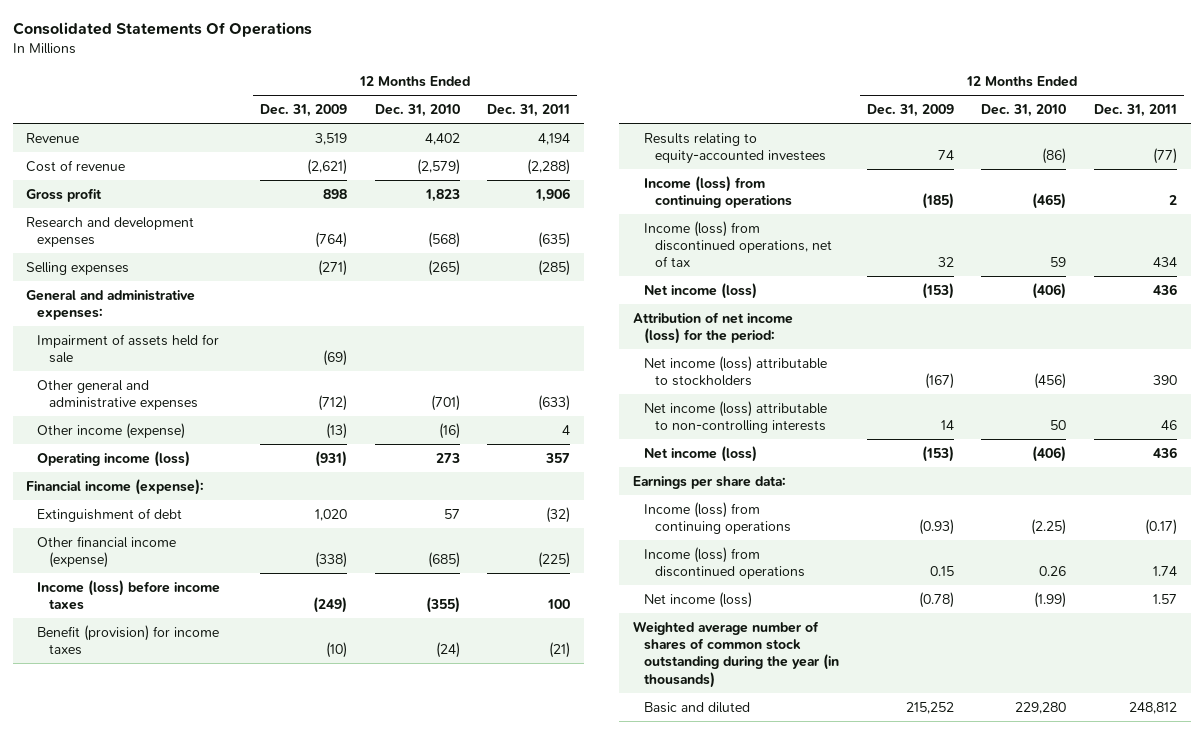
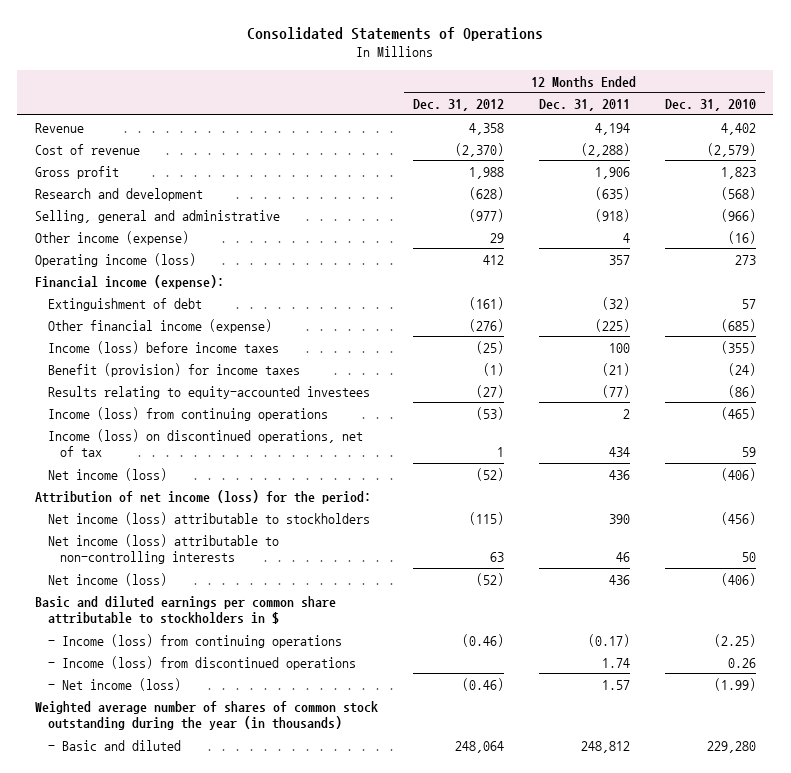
- Consolidated Statements Of Operations
+ Consolidated Statements of Operations
- | 12 Months Ended Dec. 31, 2009 | 12 Months Ended Dec. 31, 2010 | 12 Months Ended Dec. 31, 2011
+ | 12 Months Ended Dec. 31, 2012 | 12 Months Ended Dec. 31, 2011 | 12 Months Ended Dec. 31, 2010
- Research and development expenses | (764) | (568) | (635)
- Selling expenses | (271) | (265) | (285)
- General and administrative expenses:
- Impairment of assets held for sale | (69) | |
- Other general and administrative expenses | (712) | (701) | (633)
+ Research and development | (628) | (635) | (568)
+ Selling, general and administrative | (977) | (918) | (966)
- Income (loss) from discontinued operations, net of tax | 32 | 59 | 434
+ Income (loss) on discontinued operations, net of tax | 1 | 434 | 59
- Earnings per share data:
- Income (loss) from continuing operations | (0.93) | (2.25) | (0.17)
- Income (loss) from discontinued operations | 0.15 | 0.26 | 1.74
- Net income (loss) | (0.78) | (1.99) | 1.57
+ Basic and diluted earnings per common share attributable to stockholders in $
+ - Income (loss) from continuing operations | (0.46) | (0.17) | (2.25)
+ - Income (loss) from discontinued operations | | 1.74 | 0.26
+ - Net income (loss) | (0.46) | 1.57 | (1.99)
- Basic and diluted | 215,252 | 229,280 | 248,812
+ - Basic and diluted | 248,064 | 248,812 | 229,280

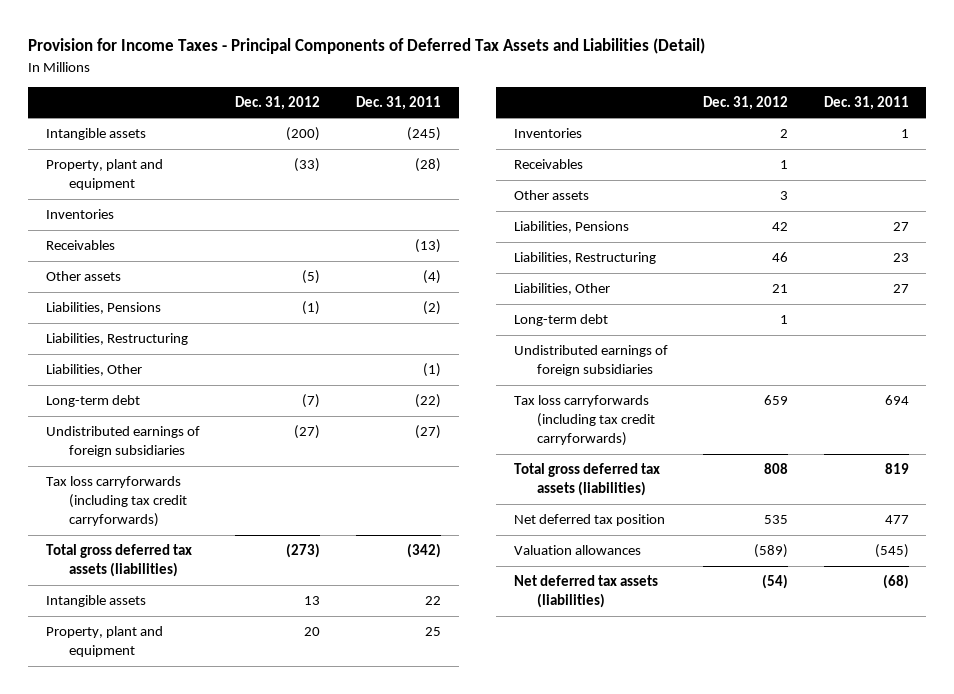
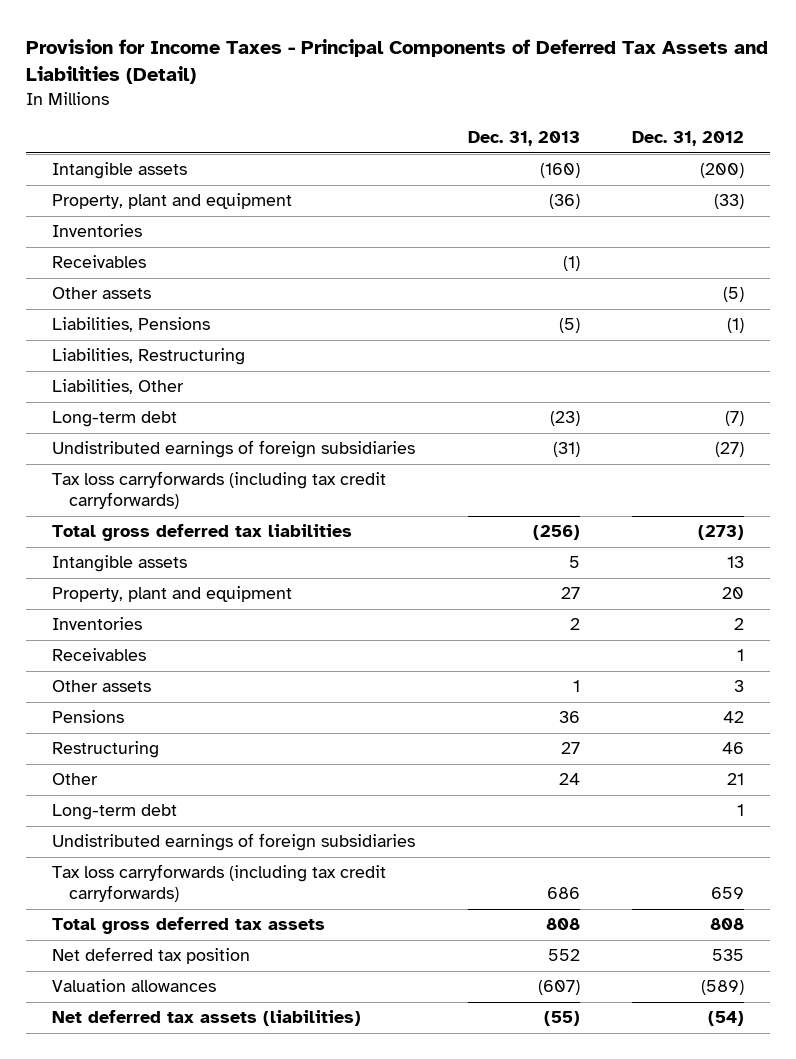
- | Dec. 31, 2012 | Dec. 31, 2011
+ | Dec. 31, 2013 | Dec. 31, 2012
- Total gross deferred tax assets (liabilities) | (273) | (342)
+ Total gross deferred tax liabilities | (256) | (273)
- Liabilities, Pensions | 42 | 27
- Liabilities, Restructuring | 46 | 23
- Liabilities, Other | 21 | 27
+ Pensions | 36 | 42
+ Restructuring | 27 | 46
+ Other | 24 | 21
- Total gross deferred tax assets (liabilities) | 808 | 819
+ Total gross deferred tax assets | 808 | 808

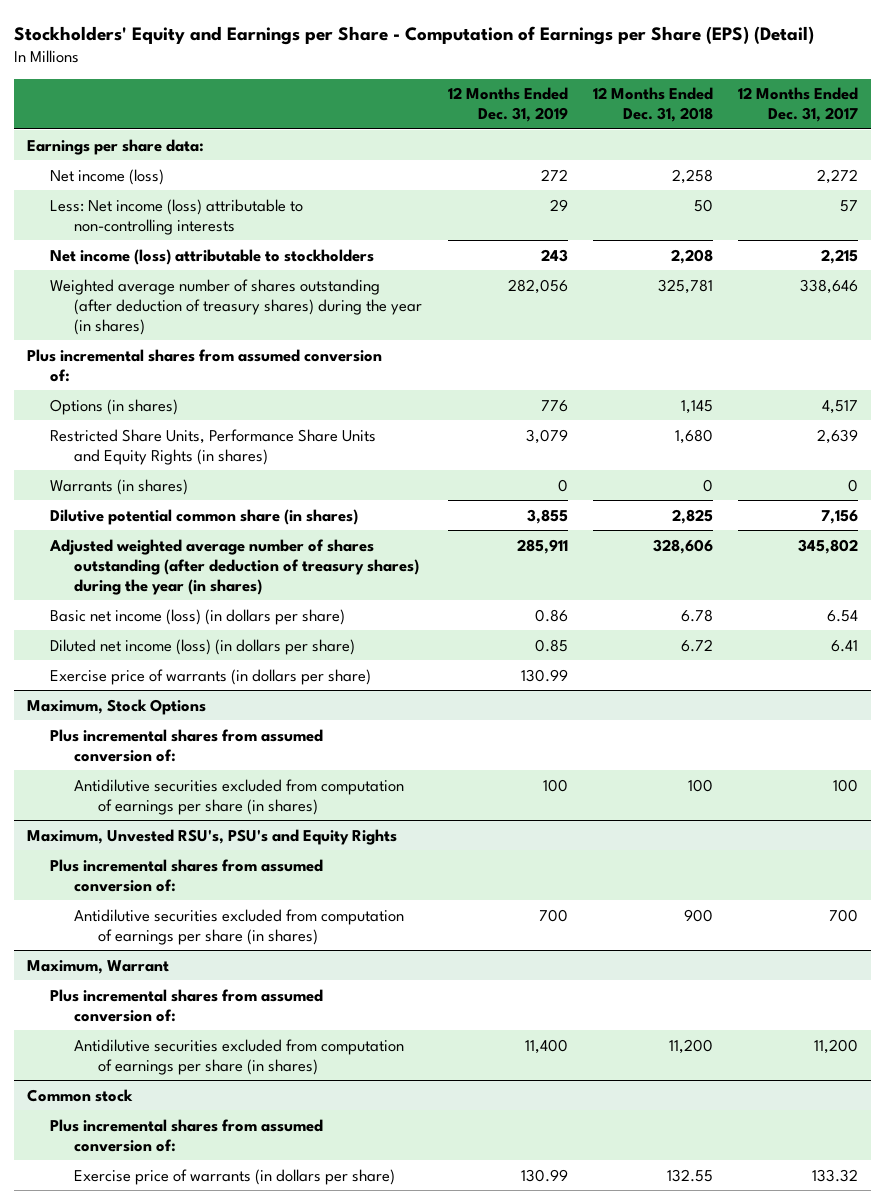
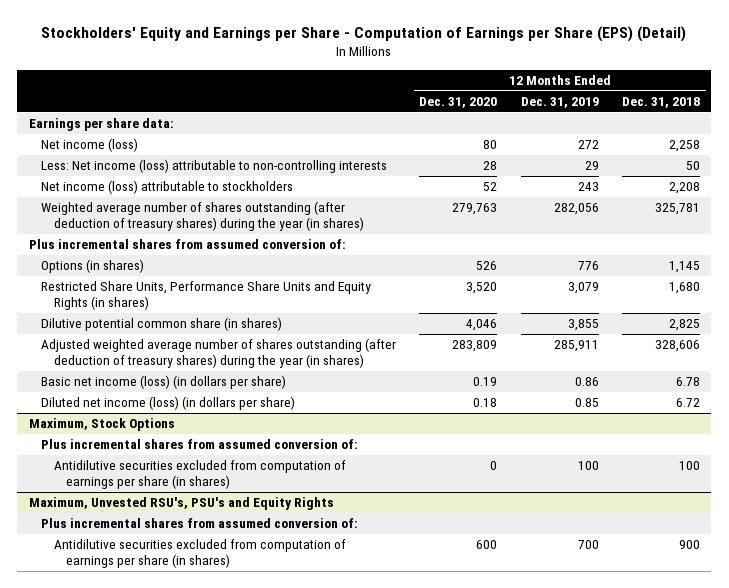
- | 12 Months Ended Dec. 31, 2019 | 12 Months Ended Dec. 31, 2018 | 12 Months Ended Dec. 31, 2017
+ | 12 Months Ended Dec. 31, 2020 | 12 Months Ended Dec. 31, 2019 | 12 Months Ended Dec. 31, 2018
- Warrants (in shares) | 0 | 0 | 0
- Exercise price of warrants (in dollars per share) | 130.99 | |
- Maximum, Warrant
- Plus incremental shares from assumed conversion of:
- Antidilutive securities excluded from computation of earnings per share (in shares) | 11,400 | 11,200 | 11,200
- Common stock
- Plus incremental shares from assumed conversion of:
- Exercise price of warrants (in dollars per share) | 130.99 | 132.55 | 133.32

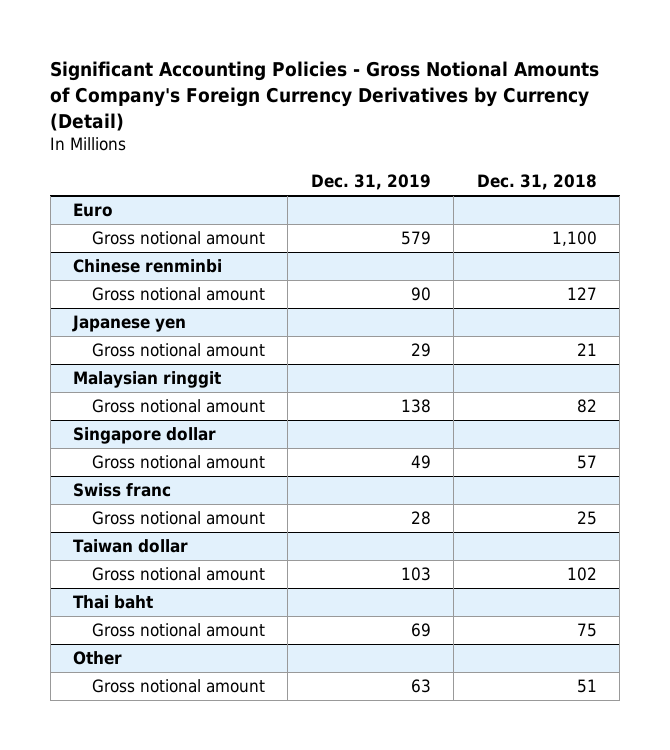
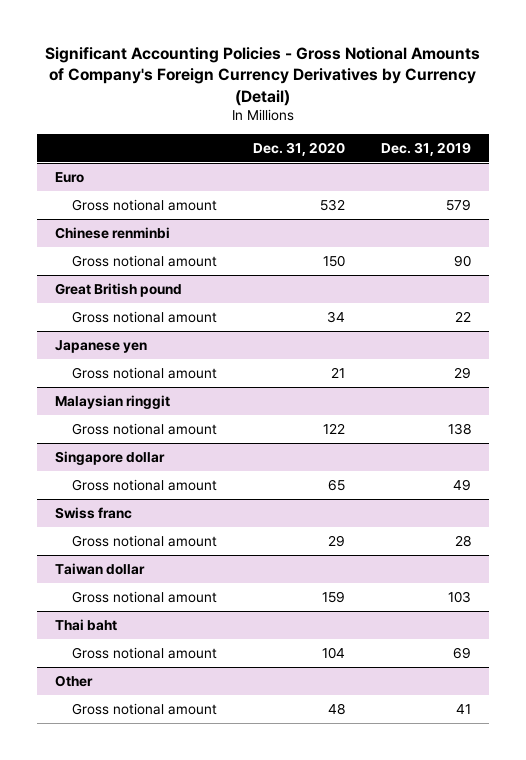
- | Dec. 31, 2019 | Dec. 31, 2018
+ | Dec. 31, 2020 | Dec. 31, 2019
+ Great British pound
+ Gross notional amount | 34 | 22
@ Other
- Gross notional amount | 63 | 51
+ Gross notional amount | 48 | 41

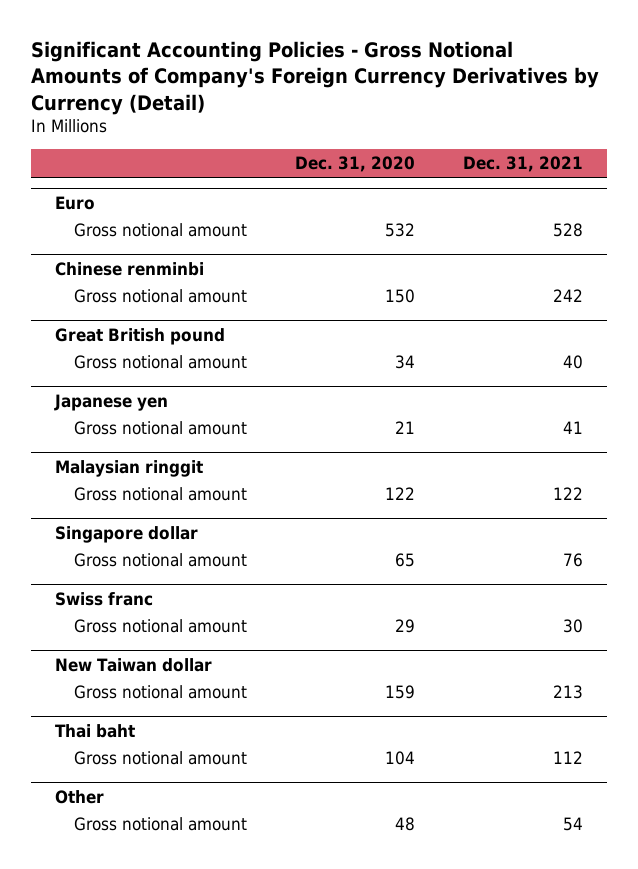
- | Dec. 31, 2020 | Dec. 31, 2019
+ | Dec. 31, 2020 | Dec. 31, 2021
- Taiwan dollar
+ New Taiwan dollar

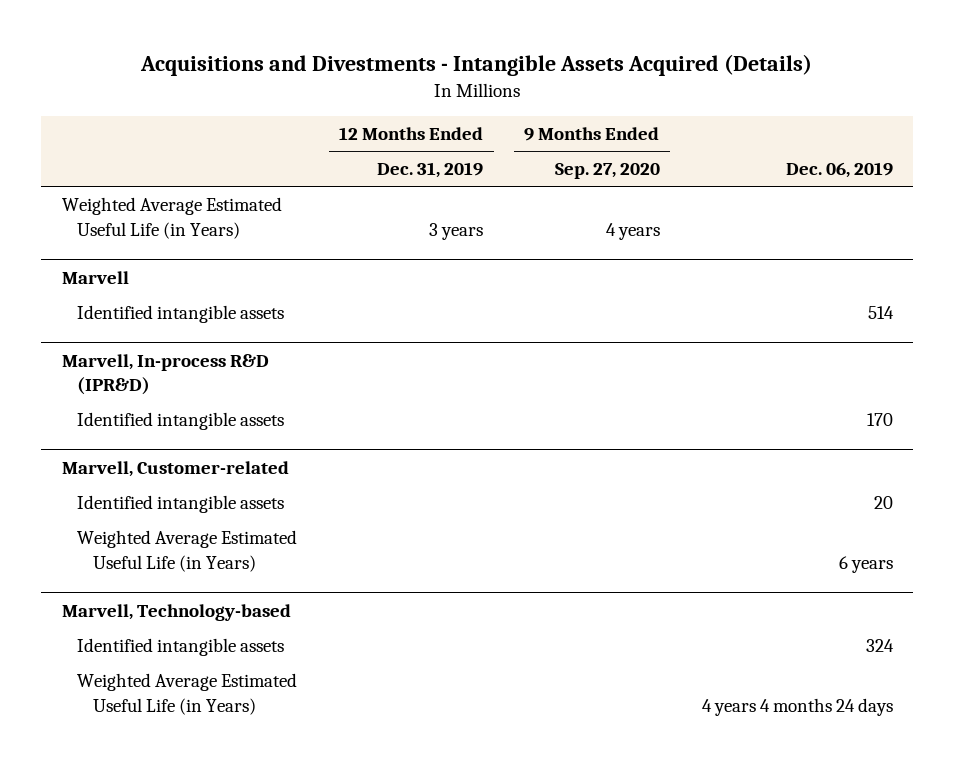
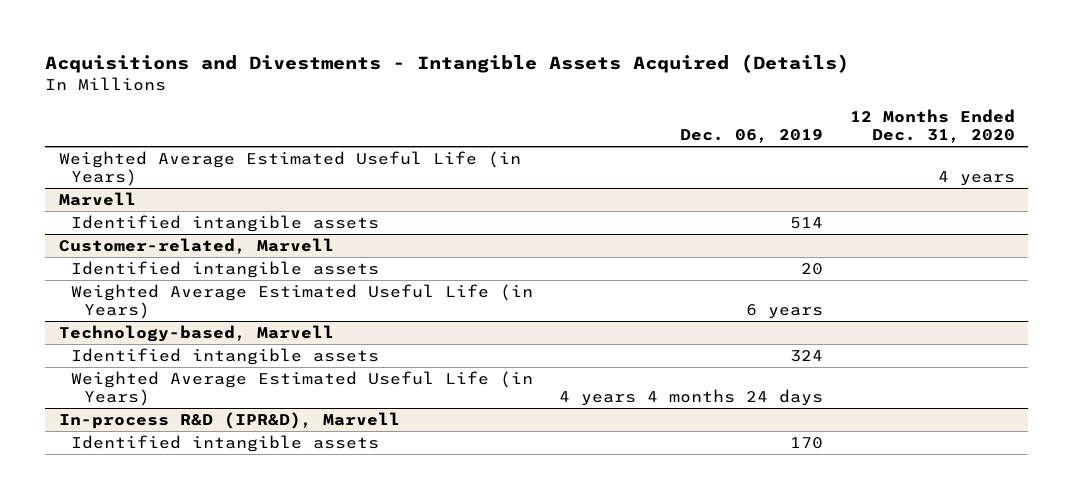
- | 12 Months Ended Dec. 31, 2019 | 9 Months Ended Sep. 27, 2020 | Dec. 06, 2019
+ | Dec. 06, 2019 | 12 Months Ended Dec. 31, 2020
- Marvell, In-process R&D (IPR&D)
- Identified intangible assets | | | 170
- Marvell, Customer-related
+ Customer-related, Marvell
- Marvell, Technology-based
+ Technology-based, Marvell
+ In-process R&D (IPR&D), Marvell
+ Identified intangible assets | 170 |

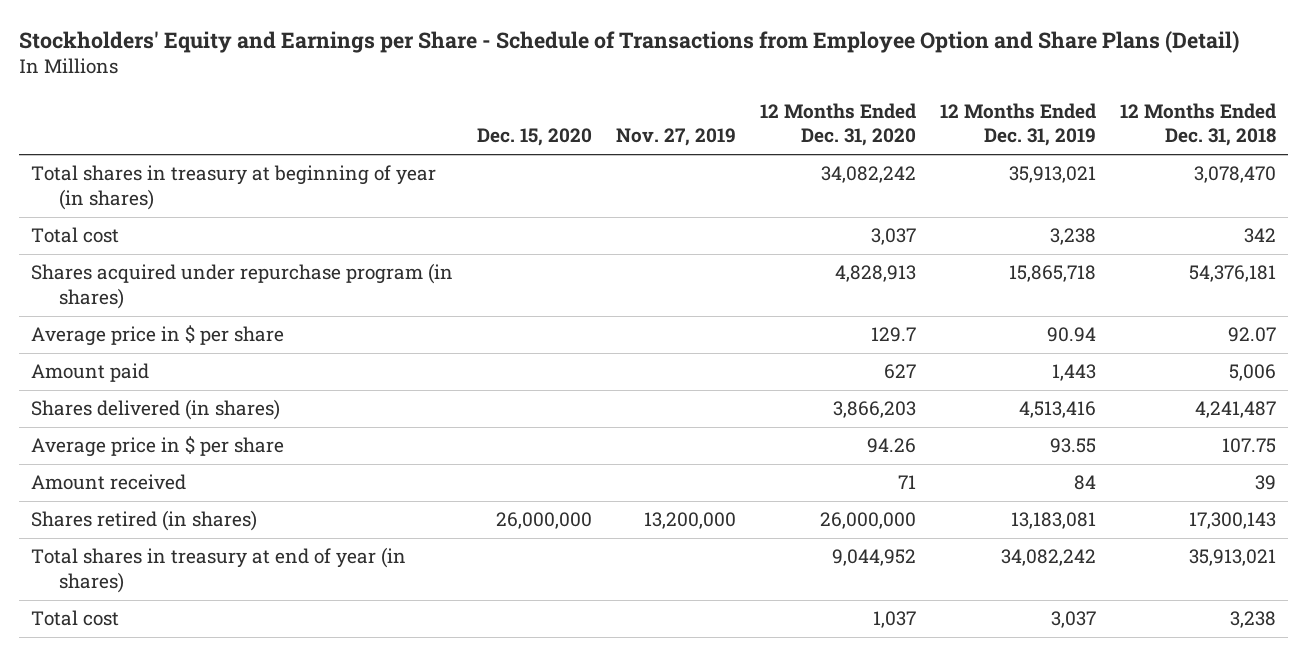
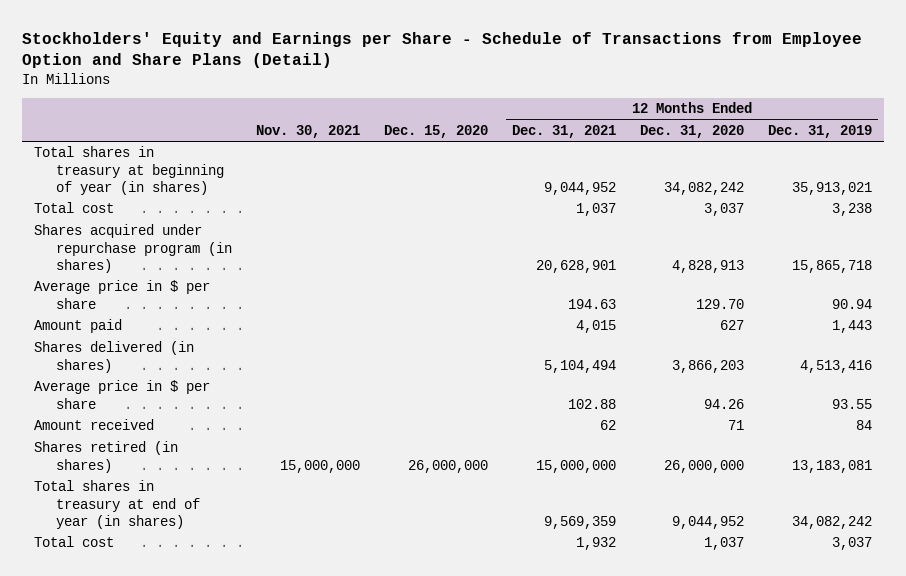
- | Dec. 15, 2020 | Nov. 27, 2019 | 12 Months Ended Dec. 31, 2020 | 12 Months Ended Dec. 31, 2019 | 12 Months Ended Dec. 31, 2018
+ | Nov. 30, 2021 | Dec. 15, 2020 | 12 Months Ended Dec. 31, 2021 | 12 Months Ended Dec. 31, 2020 | 12 Months Ended Dec. 31, 2019
- Average price in $ per share | | | 129.7 | 90.94 | 92.07
+ Average price in $ per share | | | 194.63 | 129.70 | 90.94

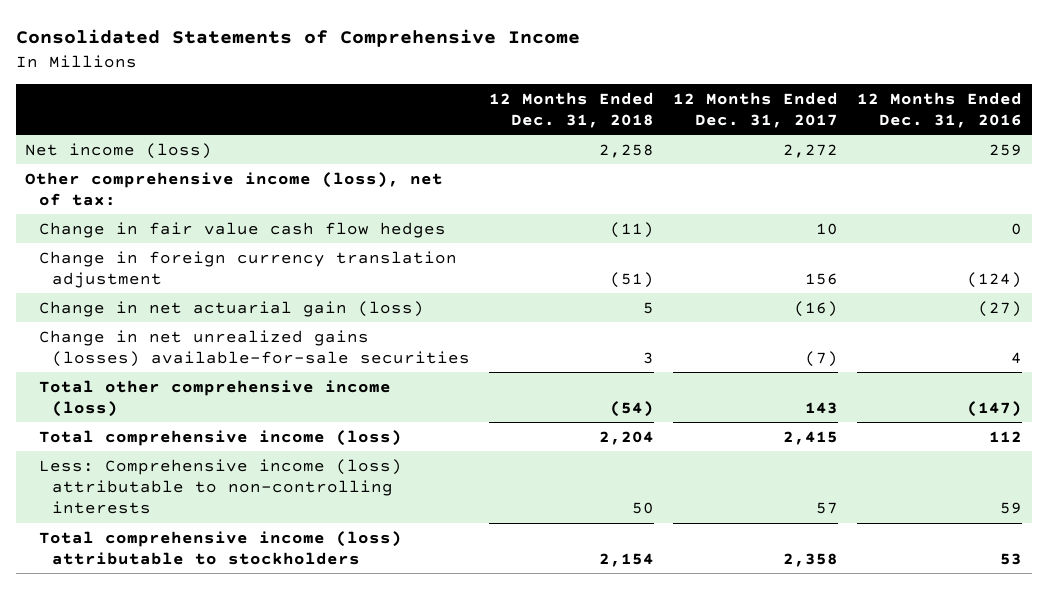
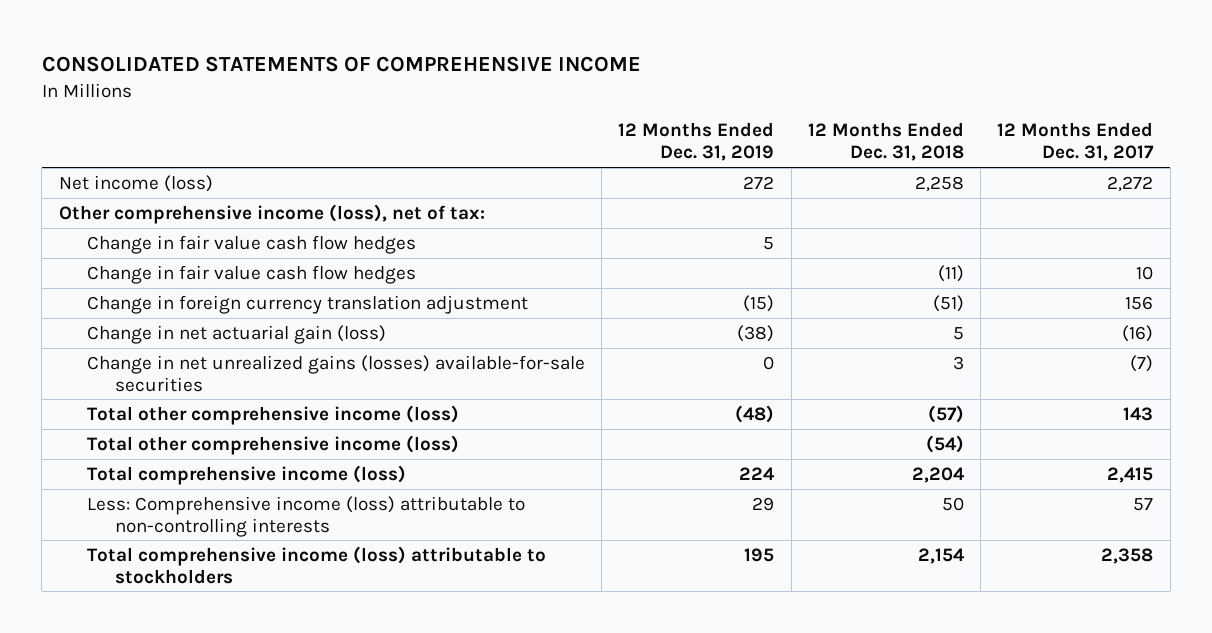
- Consolidated Statements of Comprehensive Income
+ CONSOLIDATED STATEMENTS OF COMPREHENSIVE INCOME
- | 12 Months Ended Dec. 31, 2018 | 12 Months Ended Dec. 31, 2017 | 12 Months Ended Dec. 31, 2016
+ | 12 Months Ended Dec. 31, 2019 | 12 Months Ended Dec. 31, 2018 | 12 Months Ended Dec. 31, 2017
+ Change in fair value cash flow hedges | 5 | |
- Total other comprehensive income (loss) | (54) | 143 | (147)
+ Total other comprehensive income (loss) | (48) | (57) | 143
+ Total other comprehensive income (loss) | | (54) |

